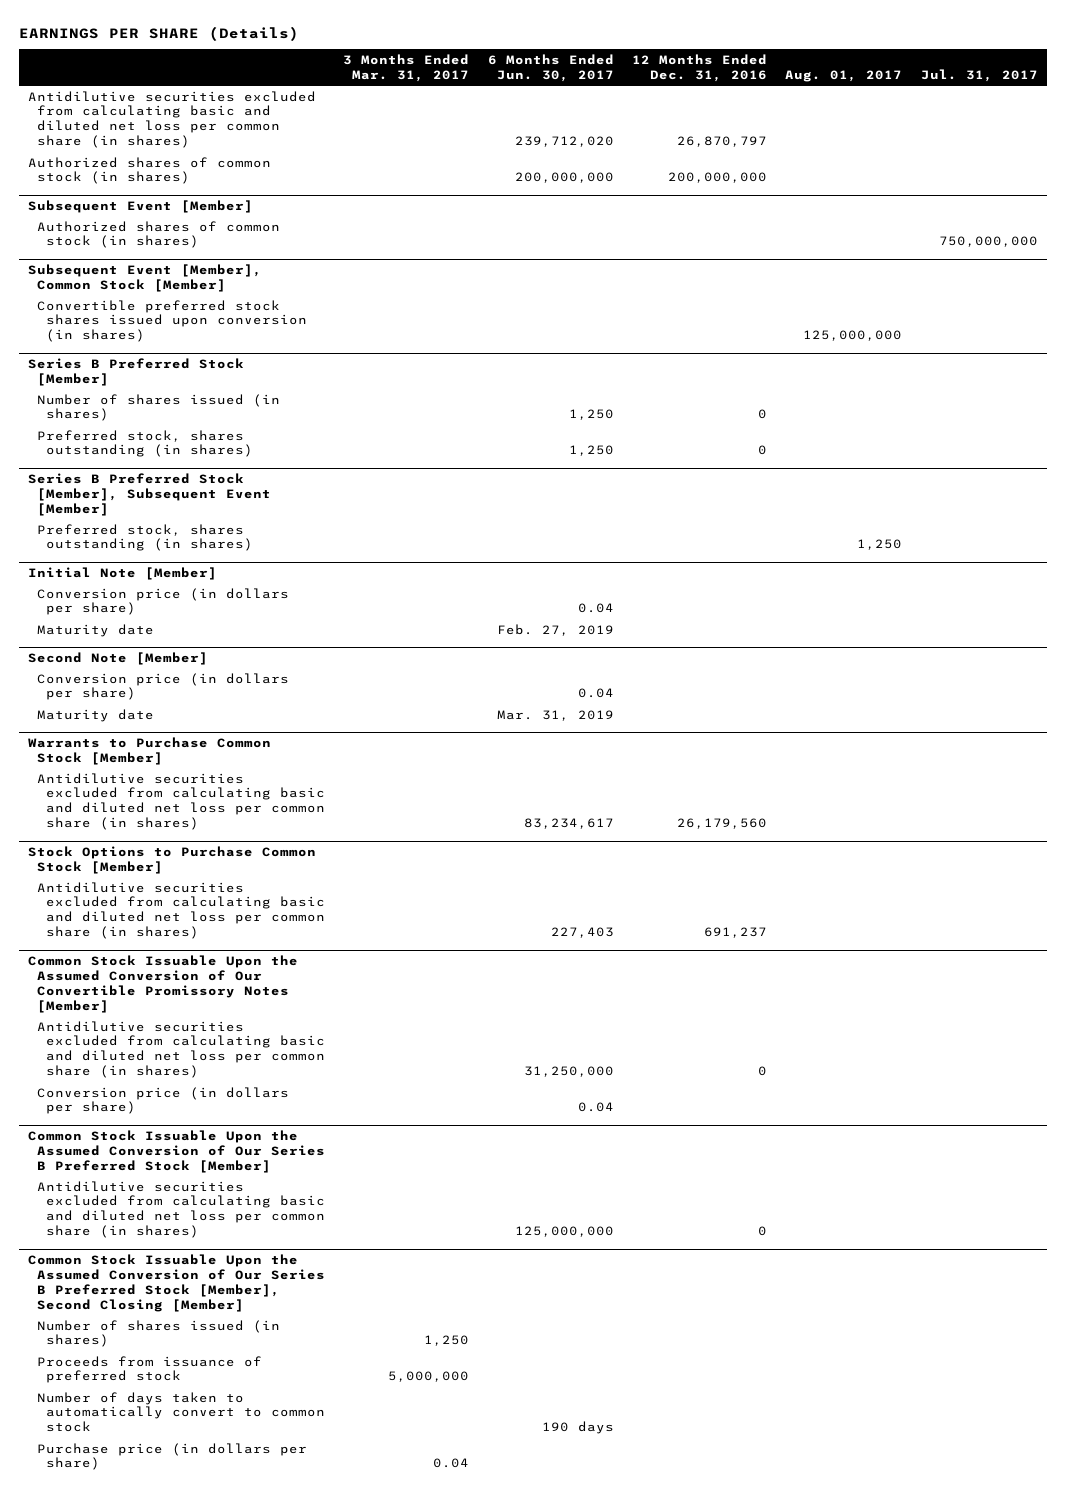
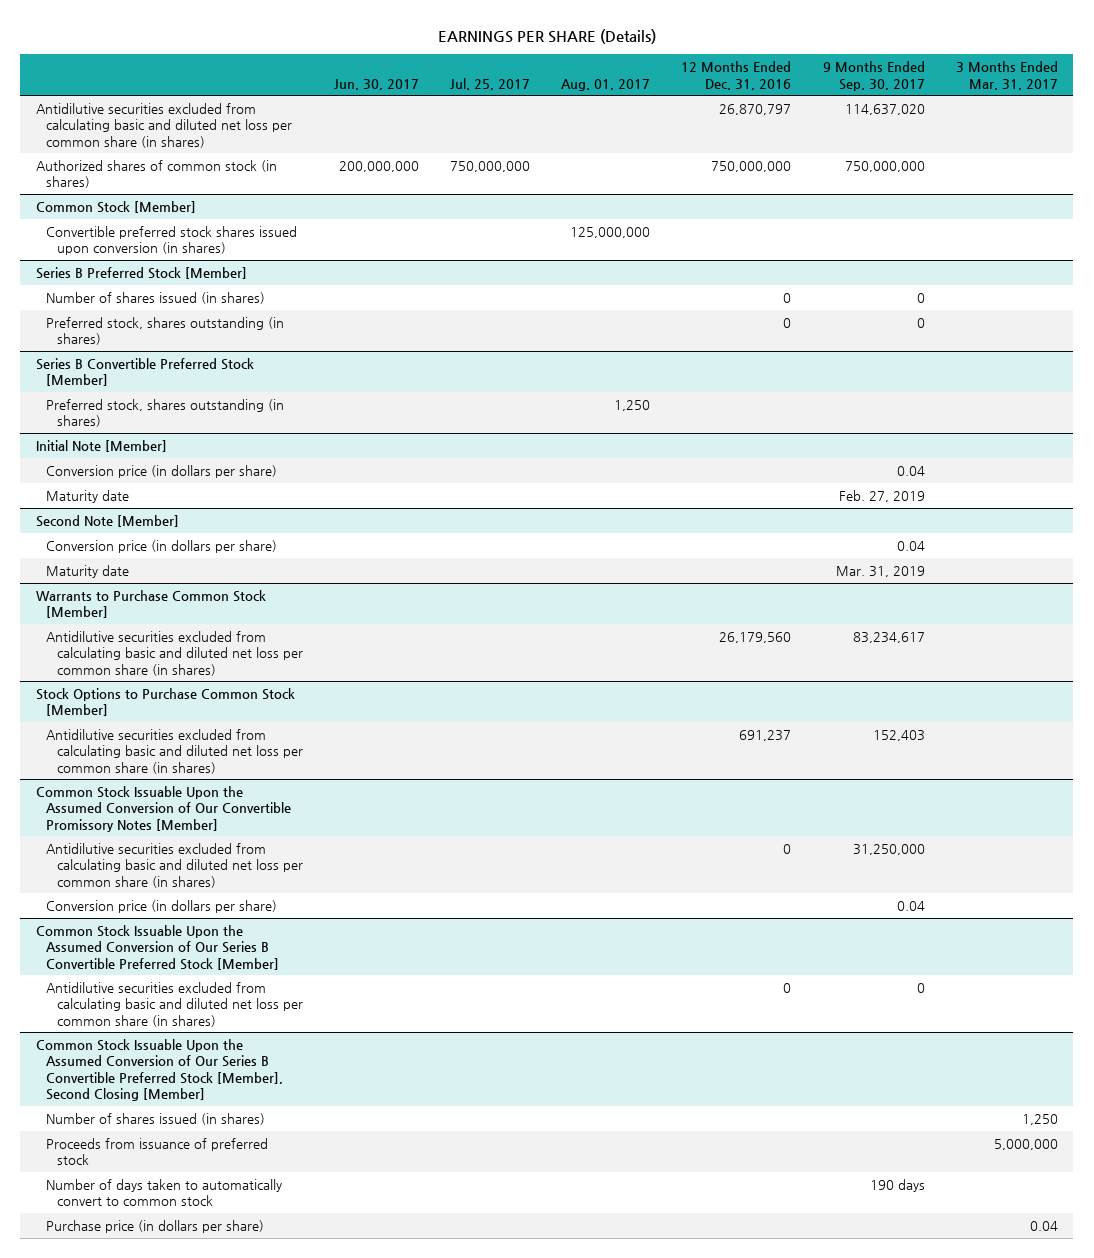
- | 3 Months Ended Mar. 31, 2017 | 6 Months Ended Jun. 30, 2017 | 12 Months Ended Dec. 31, 2016 | Aug. 01, 2017 | Jul. 31, 2017
+ | Jun. 30, 2017 | Jul. 25, 2017 | Aug. 01, 2017 | 12 Months Ended Dec. 31, 2016 | 9 Months Ended Sep. 30, 2017 | 3 Months Ended Mar. 31, 2017
- Authorized shares of common stock (in shares) | | 200,000,000 | 200,000,000 | |
- Subsequent Event [Member]
- Authorized shares of common stock (in shares) | | | | | 750,000,000
- Subsequent Event [Member], Common Stock [Member]
+ Authorized shares of common stock (in shares) | 200,000,000 | 750,000,000 | | 750,000,000 | 750,000,000 |
+ Common Stock [Member]
- Series B Preferred Stock [Member], Subsequent Event [Member]
+ Series B Convertible Preferred Stock [Member]
- Common Stock Issuable Upon the Assumed Conversion of Our Series B Preferred Stock [Member]
+ Common Stock Issuable Upon the Assumed Conversion of Our Series B Convertible Preferred Stock [Member]
- Common Stock Issuable Upon the Assumed Conversion of Our Series B Preferred Stock [Member], Second Closing [Member]
+ Common Stock Issuable Upon the Assumed Conversion of Our Series B Convertible Preferred Stock [Member], Second Closing [Member]

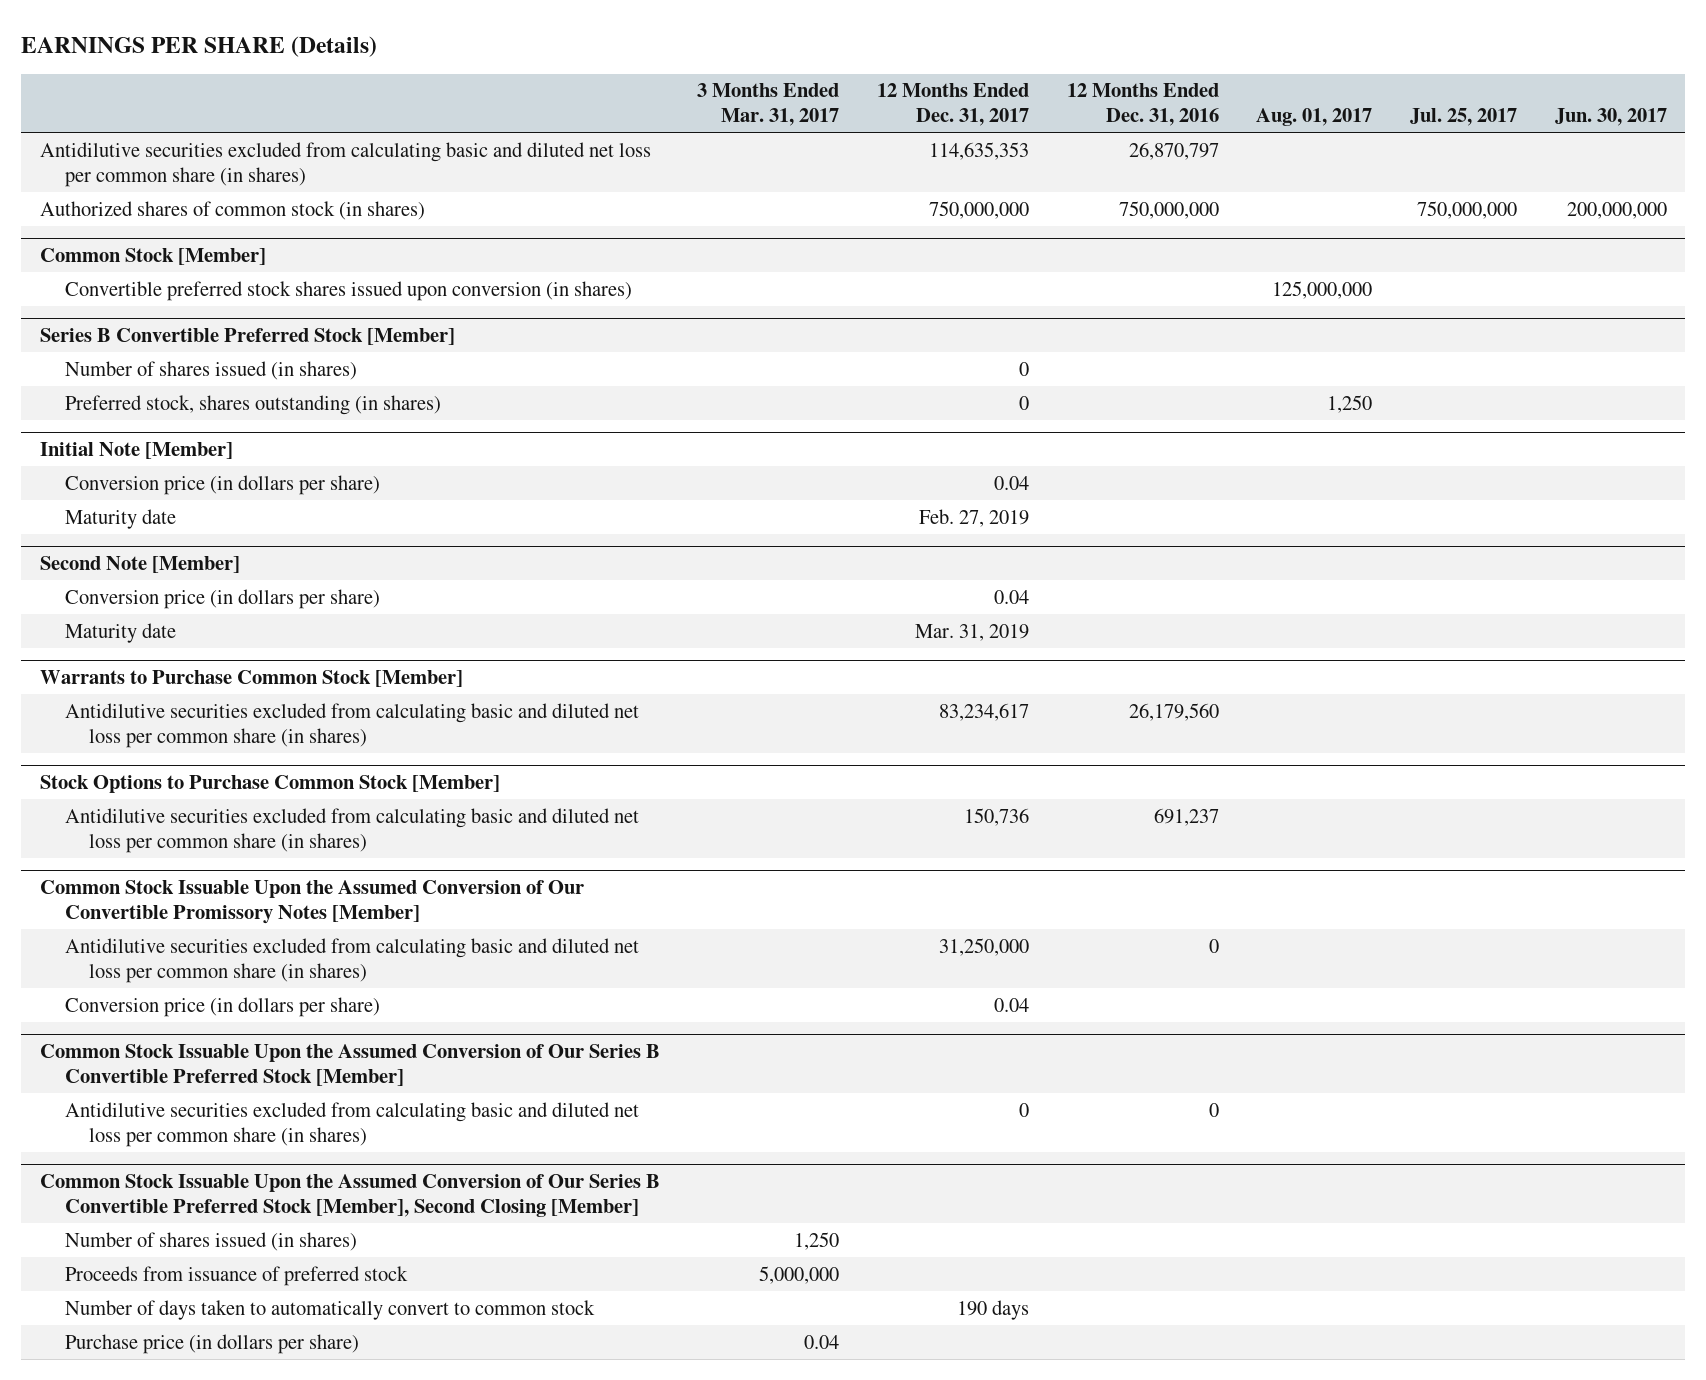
- | Jun. 30, 2017 | Jul. 25, 2017 | Aug. 01, 2017 | 12 Months Ended Dec. 31, 2016 | 9 Months Ended Sep. 30, 2017 | 3 Months Ended Mar. 31, 2017
+ | 3 Months Ended Mar. 31, 2017 | 12 Months Ended Dec. 31, 2017 | 12 Months Ended Dec. 31, 2016 | Aug. 01, 2017 | Jul. 25, 2017 | Jun. 30, 2017
- Series B Preferred Stock [Member]
- Number of shares issued (in shares) | | | | 0 | 0 |
- Preferred stock, shares outstanding (in shares) | | | | 0 | 0 |
@ Series B Convertible Preferred Stock [Member]
+ Number of shares issued (in shares) | | 0 | | | |

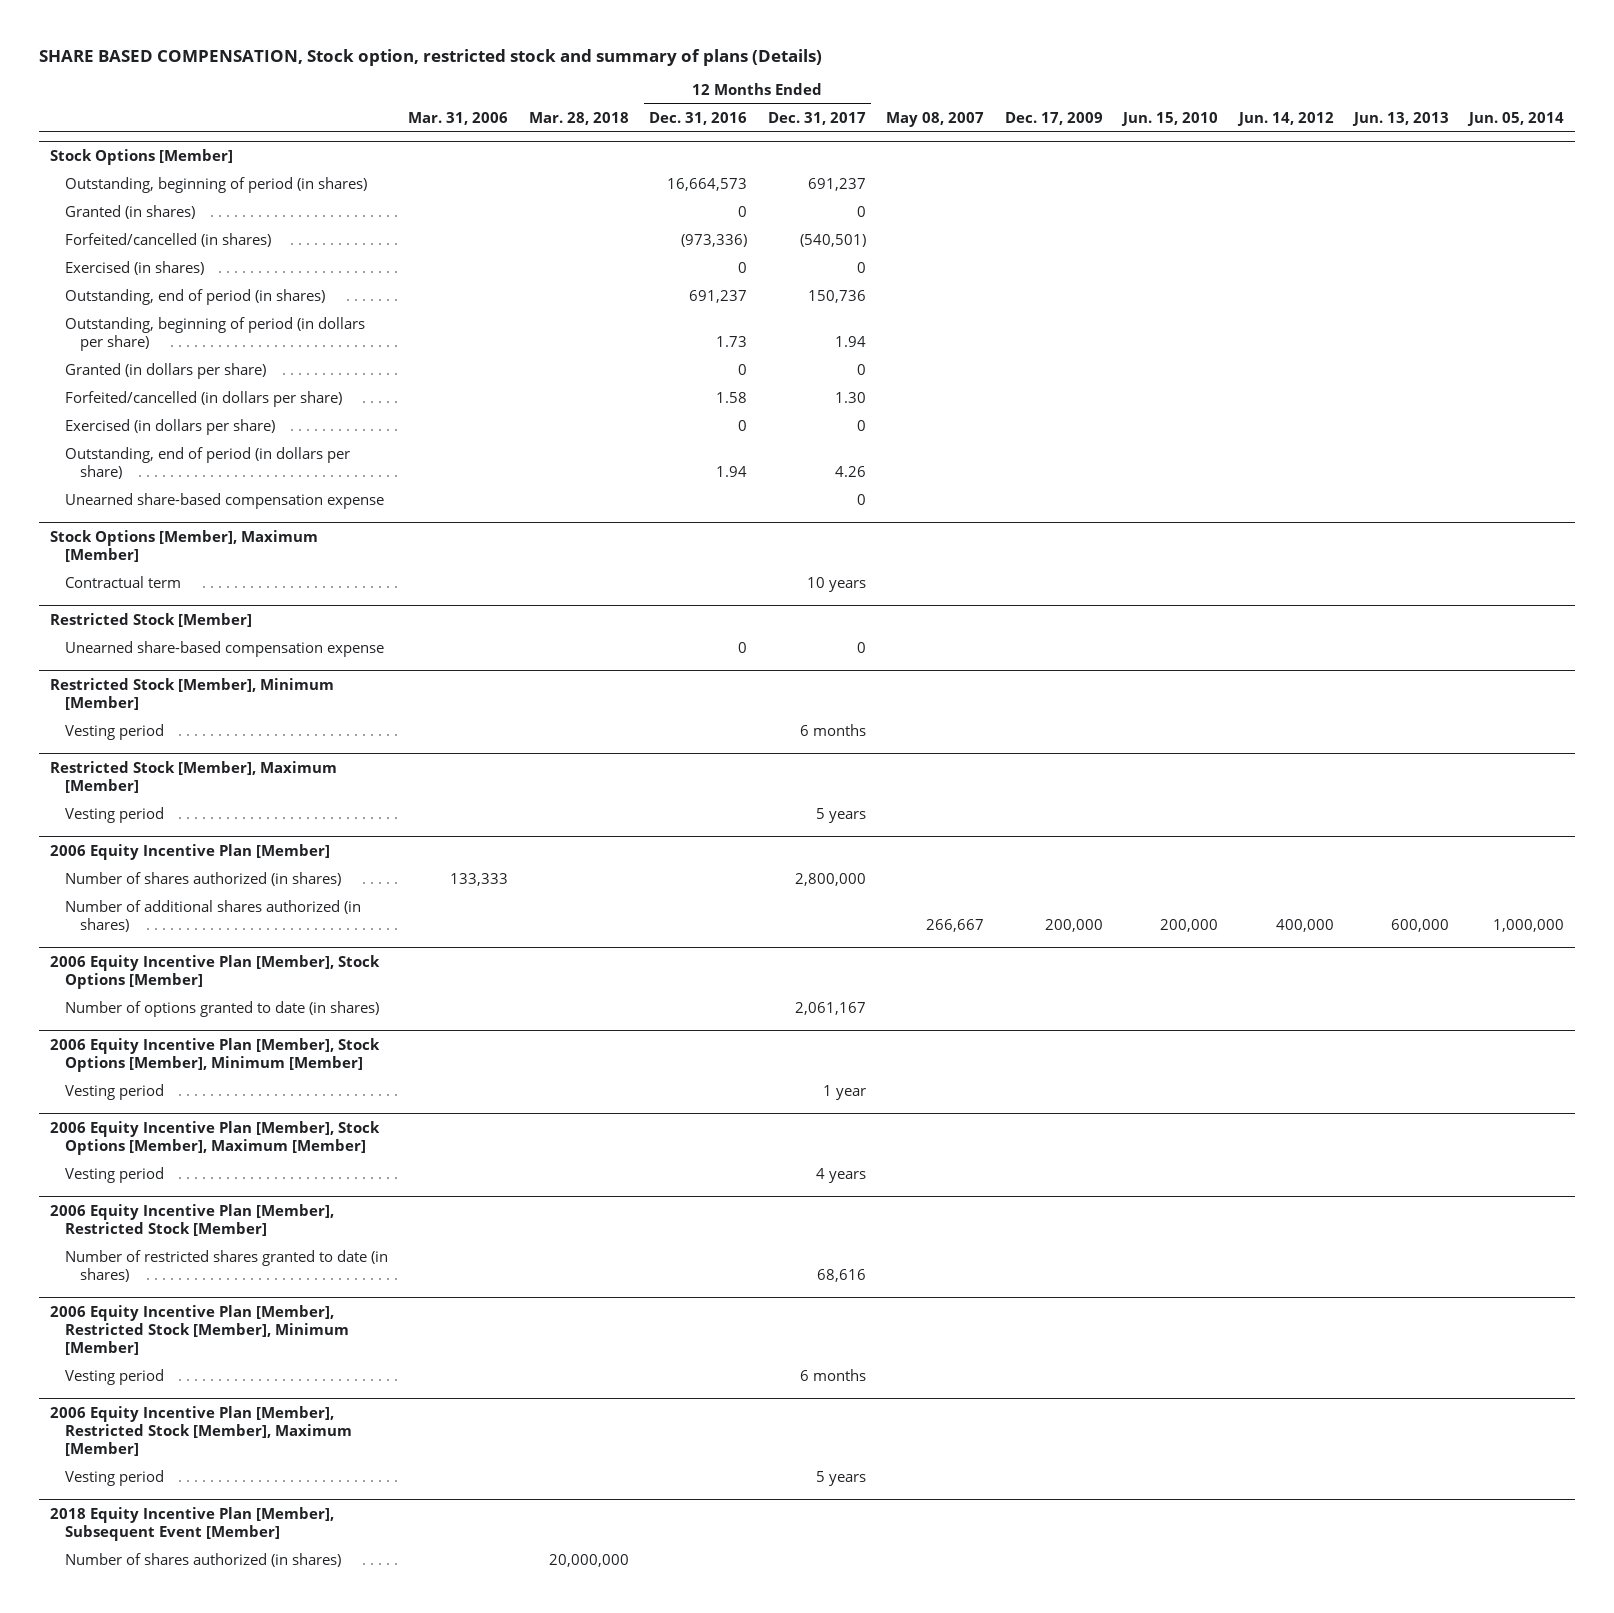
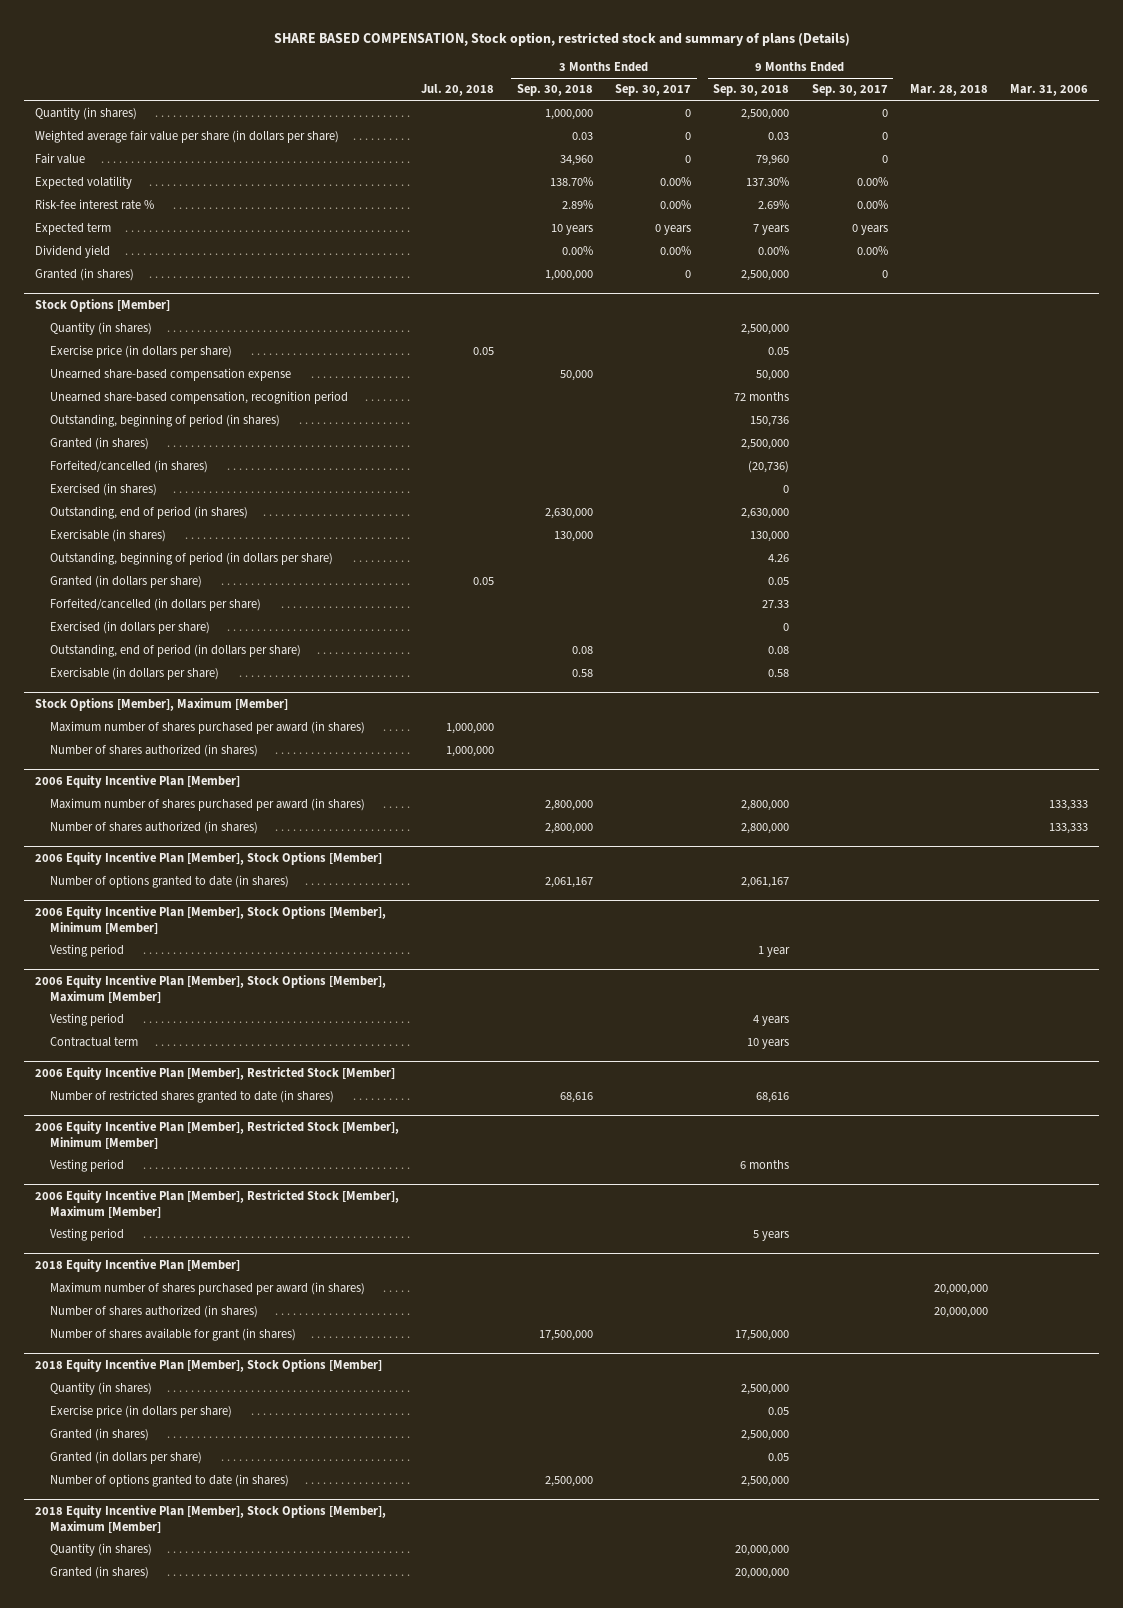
- | Mar. 31, 2006 | Mar. 28, 2018 | 12 Months Ended Dec. 31, 2016 | 12 Months Ended Dec. 31, 2017 | May 08, 2007 | Dec. 17, 2009 | Jun. 15, 2010 | Jun. 14, 2012 | Jun. 13, 2013 | Jun. 05, 2014
+ | Jul. 20, 2018 | 3 Months Ended Sep. 30, 2018 | 3 Months Ended Sep. 30, 2017 | 9 Months Ended Sep. 30, 2018 | 9 Months Ended Sep. 30, 2017 | Mar. 28, 2018 | Mar. 31, 2006
+ Quantity (in shares) | | 1,000,000 | 0 | 2,500,000 | 0 | |
+ Weighted average fair value per share (in dollars per share) | | 0.03 | 0 | 0.03 | 0 | |
+ Fair value | | 34,960 | 0 | 79,960 | 0 | |
+ Expected volatility | | 138.70% | 0.00% | 137.30% | 0.00% | |
+ Risk-fee interest rate % | | 2.89% | 0.00% | 2.69% | 0.00% | |
+ Expected term | | 10 years | 0 years | 7 years | 0 years | |
+ Dividend yield | | 0.00% | 0.00% | 0.00% | 0.00% | |
+ Granted (in shares) | | 1,000,000 | 0 | 2,500,000 | 0 | |
@ Stock Options [Member]
+ Quantity (in shares) | | | | 2,500,000 | | |
+ Exercise price (in dollars per share) | 0.05 | | | 0.05 | | |
moved up: Unearned share-based compensation expense | | 50,000 | | 50,000 | | |
+ Unearned share-based compensation, recognition period | | | | 72 months | | |
+ Exercisable (in shares) | | 130,000 | | 130,000 | | |
+ Exercisable (in dollars per share) | | 0.58 | | 0.58 | | |
@ Stock Options [Member], Maximum [Member]
- Contractual term | | | | 10 years | | | | | |
- Restricted Stock [Member]
- Unearned share-based compensation expense | | | 0 | 0 | | | | | |
- Restricted Stock [Member], Minimum [Member]
- Vesting period | | | | 6 months | | | | | |
- Restricted Stock [Member], Maximum [Member]
- Vesting period | | | | 5 years | | | | | |
@ Stock Options [Member], Maximum [Member]
+ Maximum number of shares purchased per award (in shares) | 1,000,000 | | | | | |
+ Number of shares authorized (in shares) | 1,000,000 | | | | | |
@ 2006 Equity Incentive Plan [Member]
+ Maximum number of shares purchased per award (in shares) | | 2,800,000 | | 2,800,000 | | | 133,333
- Number of additional shares authorized (in shares) | | | | | 266,667 | 200,000 | 200,000 | 400,000 | 600,000 | 1,000,000
@ 2006 Equity Incentive Plan [Member], Stock Options [Member], Maximum [Member]
+ Contractual term | | | | 10 years | | |
- 2018 Equity Incentive Plan [Member], Subsequent Event [Member]
+ 2018 Equity Incentive Plan [Member]
+ Maximum number of shares purchased per award (in shares) | | | | | | 20,000,000 |
+ Number of shares available for grant (in shares) | | 17,500,000 | | 17,500,000 | | |
+ 2018 Equity Incentive Plan [Member], Stock Options [Member]
+ Quantity (in shares) | | | | 2,500,000 | | |
+ Exercise price (in dollars per share) | | | | 0.05 | | |
+ Granted (in shares) | | | | 2,500,000 | | |
+ Granted (in dollars per share) | | | | 0.05 | | |
+ Number of options granted to date (in shares) | | 2,500,000 | | 2,500,000 | | |
+ 2018 Equity Incentive Plan [Member], Stock Options [Member], Maximum [Member]
+ Quantity (in shares) | | | | 20,000,000 | | |
+ Granted (in shares) | | | | 20,000,000 | | |

